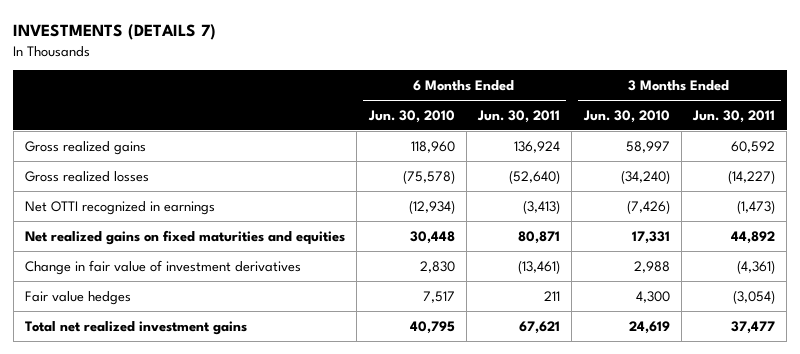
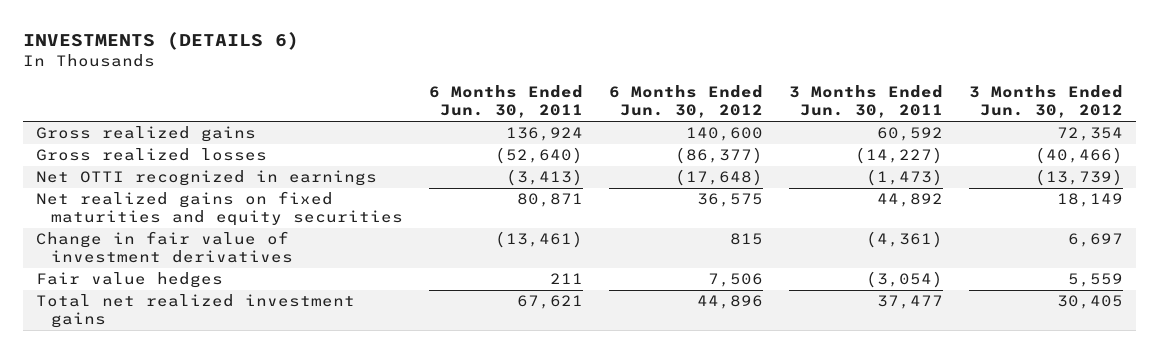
- INVESTMENTS (DETAILS 7)
+ INVESTMENTS (DETAILS 6)
- | 6 Months Ended Jun. 30, 2010 | 6 Months Ended Jun. 30, 2011 | 3 Months Ended Jun. 30, 2010 | 3 Months Ended Jun. 30, 2011
+ | 6 Months Ended Jun. 30, 2011 | 6 Months Ended Jun. 30, 2012 | 3 Months Ended Jun. 30, 2011 | 3 Months Ended Jun. 30, 2012
- Net realized gains on fixed maturities and equities | 30,448 | 80,871 | 17,331 | 44,892
+ Net realized gains on fixed maturities and equity securities | 80,871 | 36,575 | 44,892 | 18,149

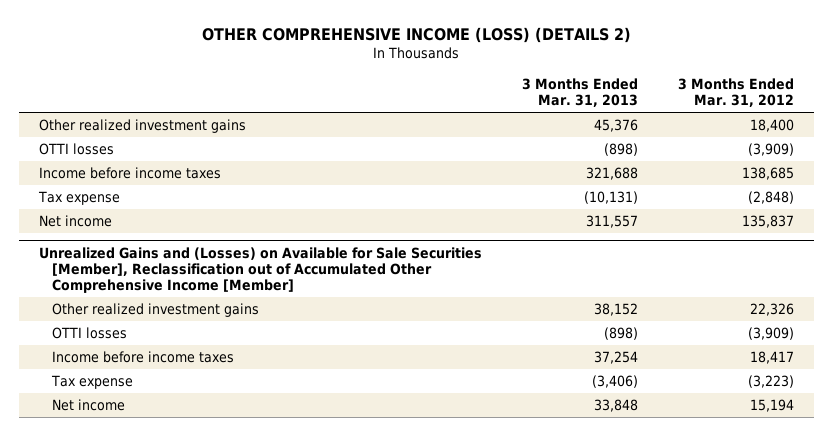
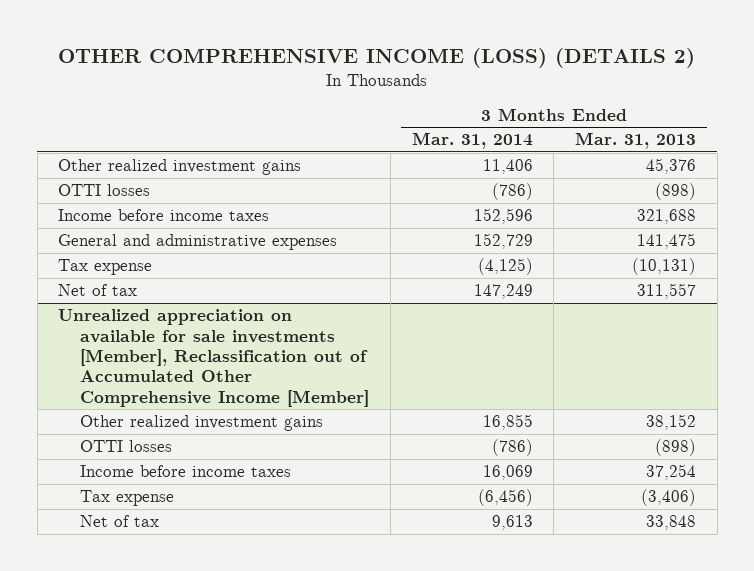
- | 3 Months Ended Mar. 31, 2013 | 3 Months Ended Mar. 31, 2012
+ | 3 Months Ended Mar. 31, 2014 | 3 Months Ended Mar. 31, 2013
+ General and administrative expenses | 152,729 | 141,475
- Net income | 311,557 | 135,837
- Unrealized Gains and (Losses) on Available for Sale Securities [Member], Reclassification out of Accumulated Other Comprehensive Income [Member]
+ Net of tax | 147,249 | 311,557
+ Unrealized appreciation on available for sale investments [Member], Reclassification out of Accumulated Other Comprehensive Income [Member]
- Net income | 33,848 | 15,194
+ Net of tax | 9,613 | 33,848

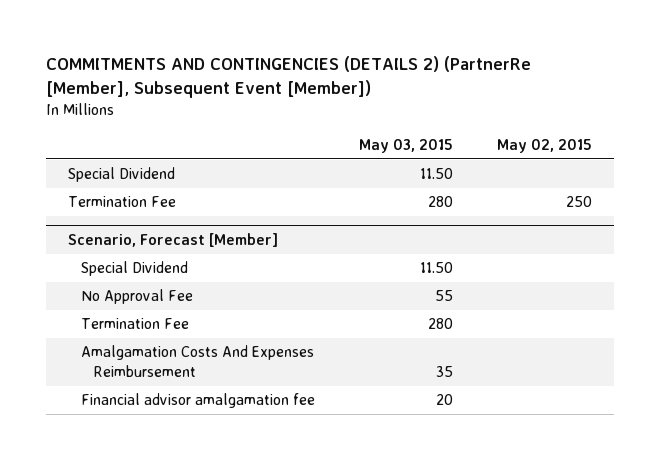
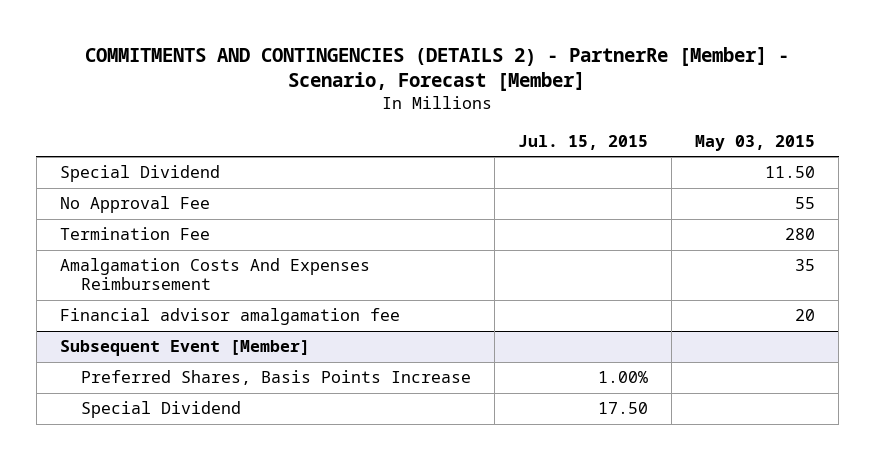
- COMMITMENTS AND CONTINGENCIES (DETAILS 2) (PartnerRe [Member], Subsequent Event [Member])
+ COMMITMENTS AND CONTINGENCIES (DETAILS 2) - PartnerRe [Member] - Scenario, Forecast [Member]
- | May 03, 2015 | May 02, 2015
+ | Jul. 15, 2015 | May 03, 2015
- Termination Fee | 280 | 250
- Scenario, Forecast [Member]
- Special Dividend | 11.50 |
+ Subsequent Event [Member]
+ Preferred Shares, Basis Points Increase | 1.00% |
+ Special Dividend | 17.50 |

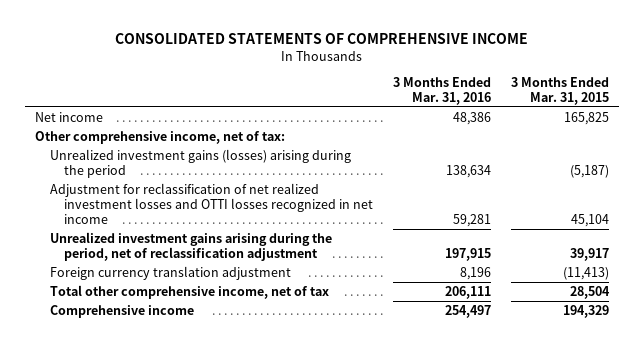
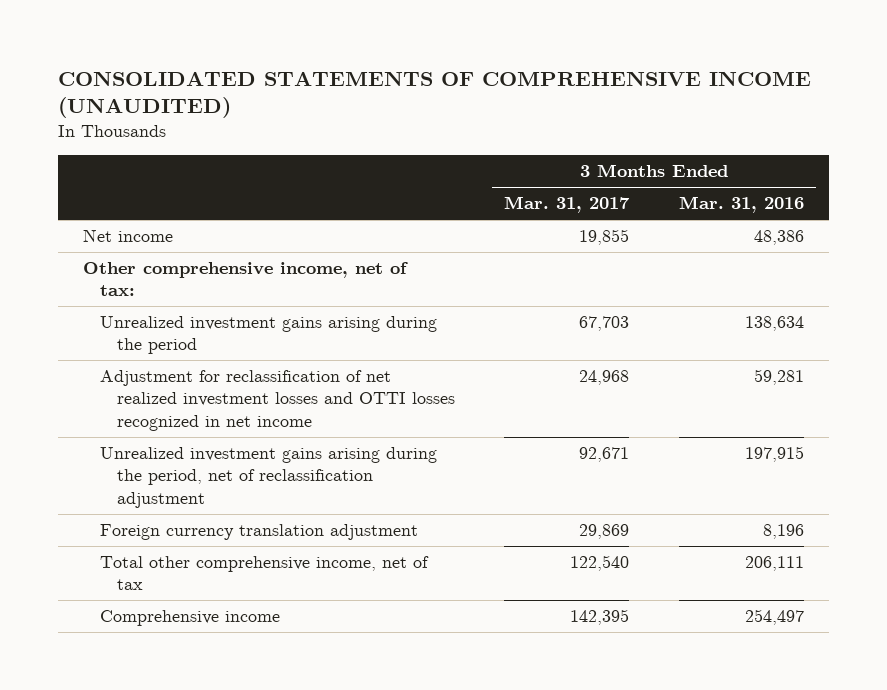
- CONSOLIDATED STATEMENTS OF COMPREHENSIVE INCOME
+ CONSOLIDATED STATEMENTS OF COMPREHENSIVE INCOME (UNAUDITED)
- | 3 Months Ended Mar. 31, 2016 | 3 Months Ended Mar. 31, 2015
+ | 3 Months Ended Mar. 31, 2017 | 3 Months Ended Mar. 31, 2016
- Unrealized investment gains (losses) arising during the period | 138,634 | (5,187)
+ Unrealized investment gains arising during the period | 67,703 | 138,634

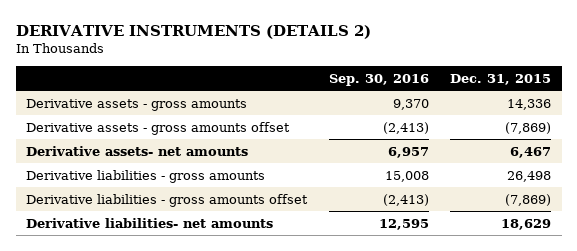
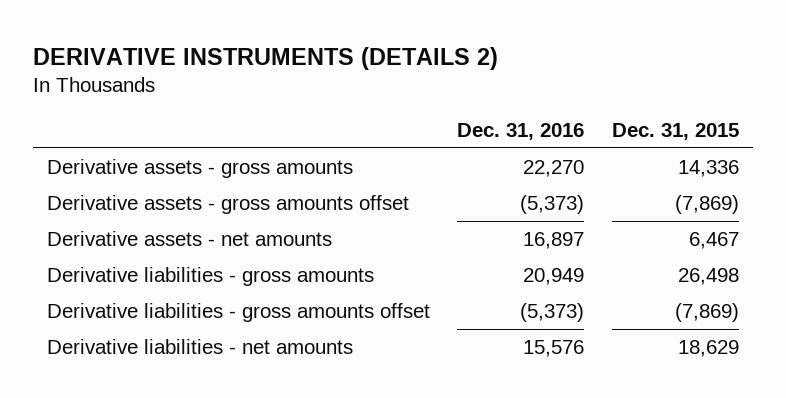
- | Sep. 30, 2016 | Dec. 31, 2015
+ | Dec. 31, 2016 | Dec. 31, 2015
- Derivative assets- net amounts | 6,957 | 6,467
+ Derivative assets - net amounts | 16,897 | 6,467
- Derivative liabilities- net amounts | 12,595 | 18,629
+ Derivative liabilities - net amounts | 15,576 | 18,629

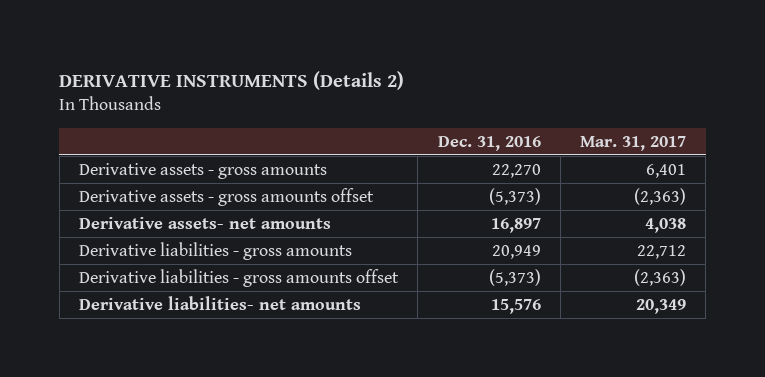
- DERIVATIVE INSTRUMENTS (DETAILS 2)
+ DERIVATIVE INSTRUMENTS (Details 2)
- | Dec. 31, 2016 | Dec. 31, 2015
+ | Dec. 31, 2016 | Mar. 31, 2017
- Derivative assets - net amounts | 16,897 | 6,467
+ Derivative assets- net amounts | 16,897 | 4,038
- Derivative liabilities - net amounts | 15,576 | 18,629
+ Derivative liabilities- net amounts | 15,576 | 20,349

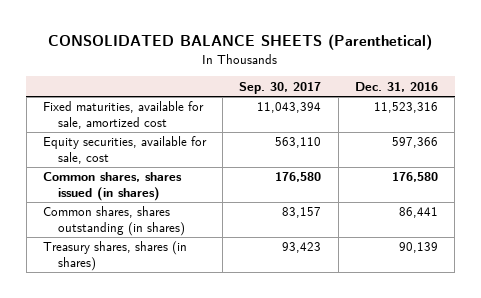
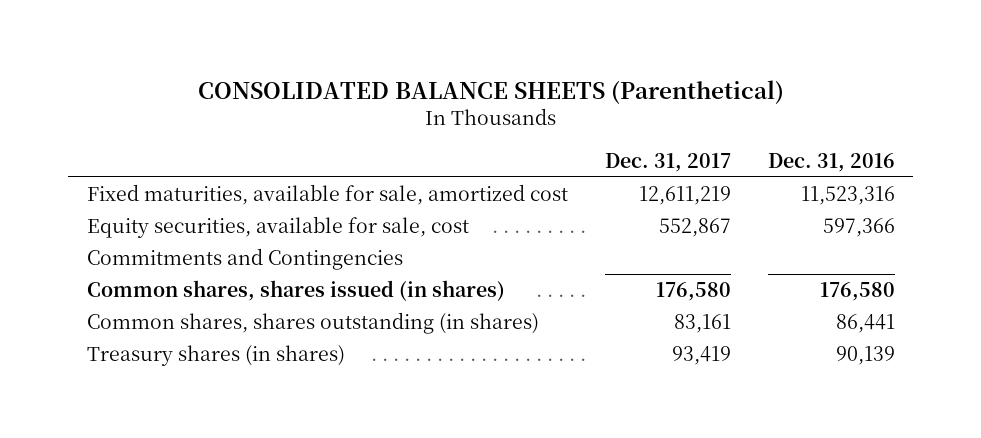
- | Sep. 30, 2017 | Dec. 31, 2016
+ | Dec. 31, 2017 | Dec. 31, 2016
+ Commitments and Contingencies
- Treasury shares, shares (in shares) | 93,423 | 90,139
+ Treasury shares (in shares) | 93,419 | 90,139

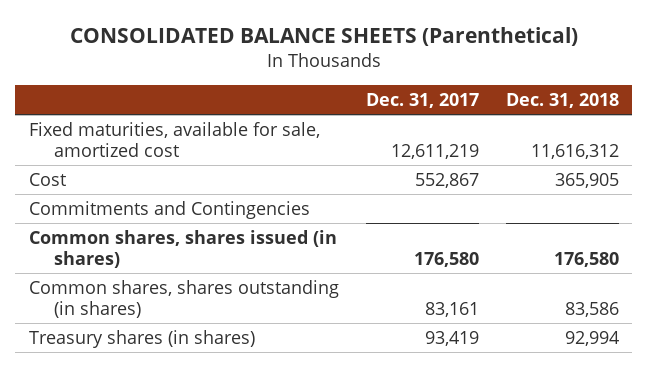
- | Dec. 31, 2017 | Dec. 31, 2016
+ | Dec. 31, 2017 | Dec. 31, 2018
- Equity securities, available for sale, cost | 552,867 | 597,366
+ Cost | 552,867 | 365,905

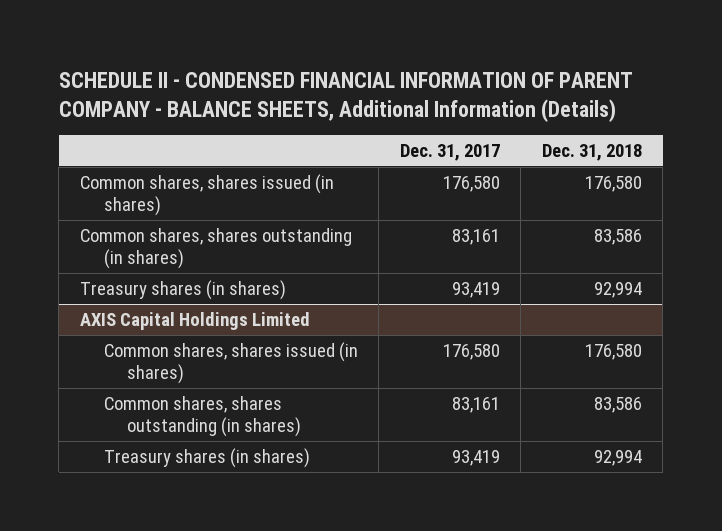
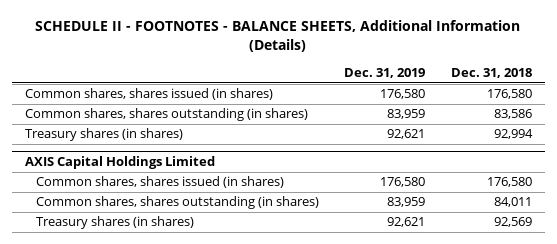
- SCHEDULE II - CONDENSED FINANCIAL INFORMATION OF PARENT COMPANY - BALANCE SHEETS, Additional Information (Details)
+ SCHEDULE II - FOOTNOTES - BALANCE SHEETS, Additional Information (Details)
- | Dec. 31, 2017 | Dec. 31, 2018
+ | Dec. 31, 2019 | Dec. 31, 2018
@ AXIS Capital Holdings Limited
- Common shares, shares outstanding (in shares) | 83,161 | 83,586
- Treasury shares (in shares) | 93,419 | 92,994
+ Common shares, shares outstanding (in shares) | 83,959 | 84,011
+ Treasury shares (in shares) | 92,621 | 92,569

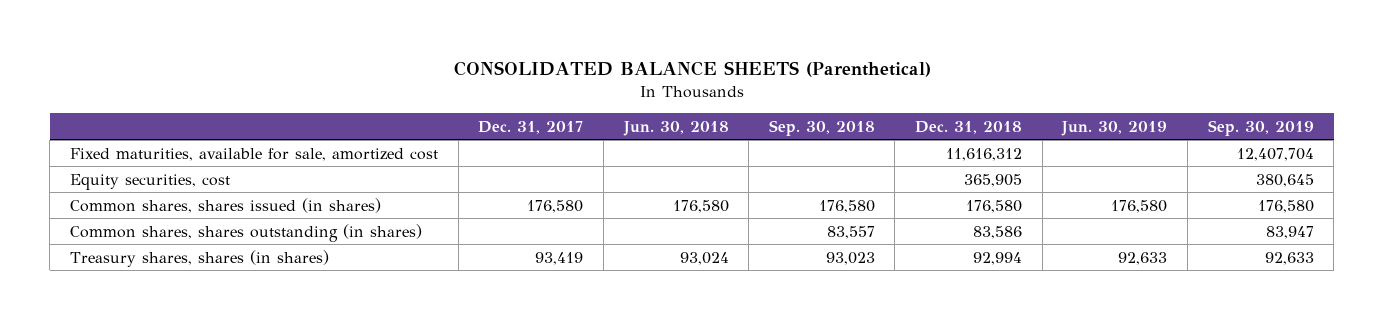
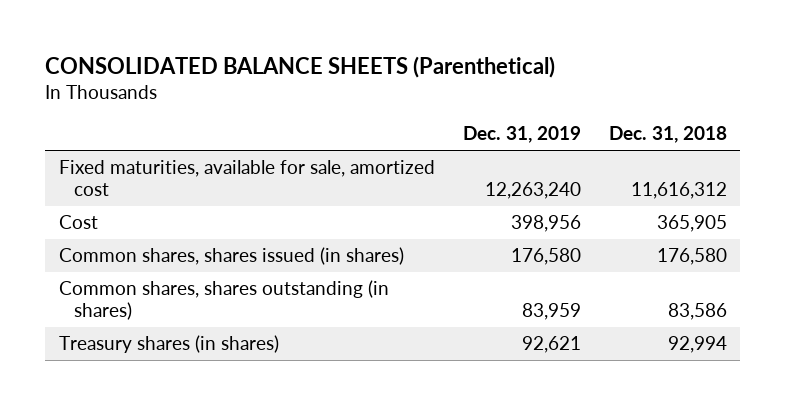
- | Dec. 31, 2017 | Jun. 30, 2018 | Sep. 30, 2018 | Dec. 31, 2018 | Jun. 30, 2019 | Sep. 30, 2019
+ | Dec. 31, 2019 | Dec. 31, 2018
- Equity securities, cost | | | | 365,905 | | 380,645
+ Cost | 398,956 | 365,905
- Treasury shares, shares (in shares) | 93,419 | 93,024 | 93,023 | 92,994 | 92,633 | 92,633
+ Treasury shares (in shares) | 92,621 | 92,994

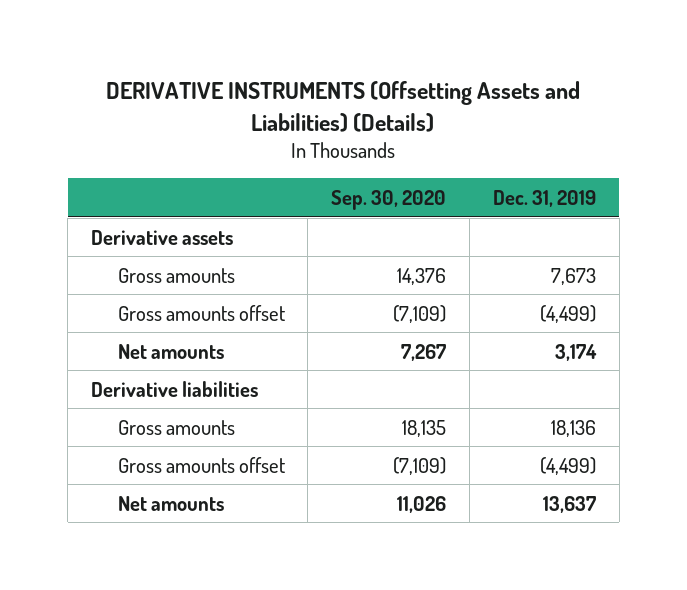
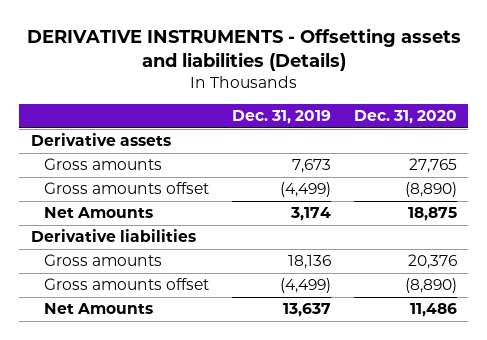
- DERIVATIVE INSTRUMENTS (Offsetting Assets and Liabilities) (Details)
+ DERIVATIVE INSTRUMENTS - Offsetting assets and liabilities (Details)
- | Sep. 30, 2020 | Dec. 31, 2019
+ | Dec. 31, 2019 | Dec. 31, 2020
- Net amounts | 7,267 | 3,174
+ Net Amounts | 3,174 | 18,875
- Net amounts | 11,026 | 13,637
+ Net Amounts | 13,637 | 11,486

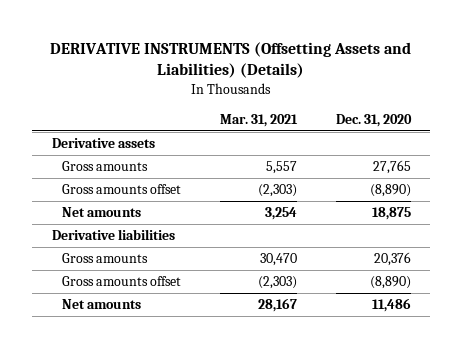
- DERIVATIVE INSTRUMENTS - Offsetting assets and liabilities (Details)
+ DERIVATIVE INSTRUMENTS (Offsetting Assets and Liabilities) (Details)
- | Dec. 31, 2019 | Dec. 31, 2020
+ | Mar. 31, 2021 | Dec. 31, 2020
- Net Amounts | 3,174 | 18,875
+ Net amounts | 3,254 | 18,875
- Net Amounts | 13,637 | 11,486
+ Net amounts | 28,167 | 11,486

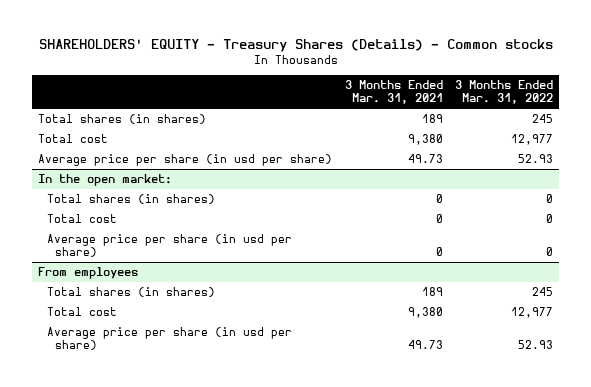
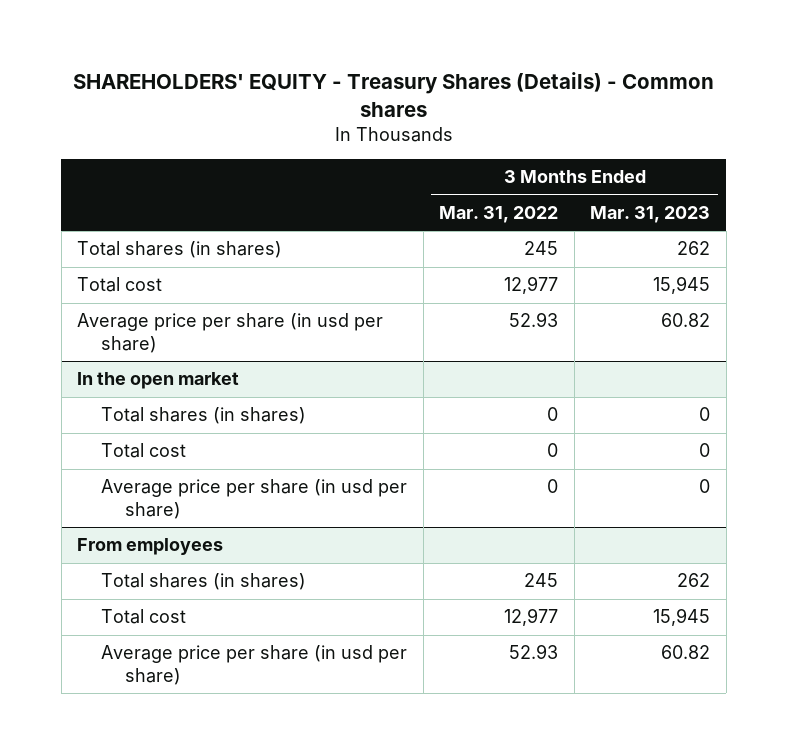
- SHAREHOLDERS' EQUITY - Treasury Shares (Details) - Common stocks
+ SHAREHOLDERS' EQUITY - Treasury Shares (Details) - Common shares
- | 3 Months Ended Mar. 31, 2021 | 3 Months Ended Mar. 31, 2022
+ | 3 Months Ended Mar. 31, 2022 | 3 Months Ended Mar. 31, 2023
- In the open market:
+ In the open market

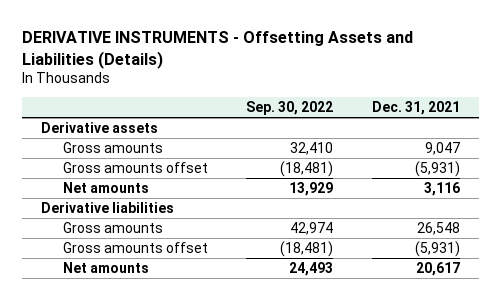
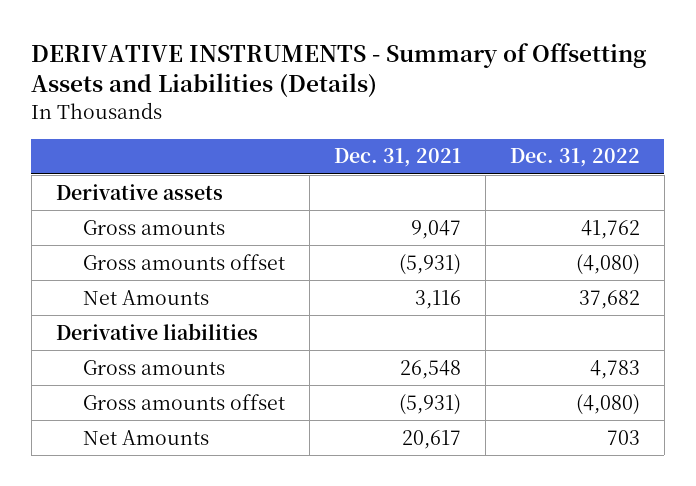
- DERIVATIVE INSTRUMENTS - Offsetting Assets and Liabilities (Details)
+ DERIVATIVE INSTRUMENTS - Summary of Offsetting Assets and Liabilities (Details)
- | Sep. 30, 2022 | Dec. 31, 2021
+ | Dec. 31, 2021 | Dec. 31, 2022
- Net amounts | 13,929 | 3,116
+ Net Amounts | 3,116 | 37,682
- Net amounts | 24,493 | 20,617
+ Net Amounts | 20,617 | 703

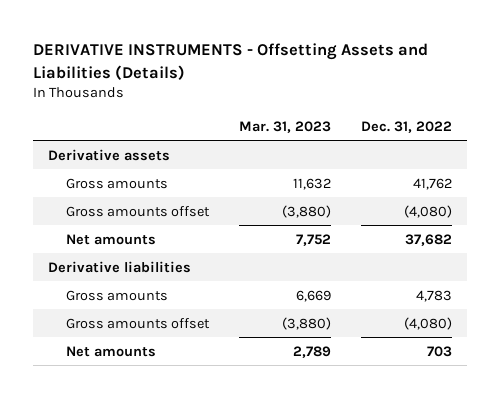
- DERIVATIVE INSTRUMENTS - Summary of Offsetting Assets and Liabilities (Details)
+ DERIVATIVE INSTRUMENTS - Offsetting Assets and Liabilities (Details)
- | Dec. 31, 2021 | Dec. 31, 2022
+ | Mar. 31, 2023 | Dec. 31, 2022
- Net Amounts | 3,116 | 37,682
+ Net amounts | 7,752 | 37,682
- Net Amounts | 20,617 | 703
+ Net amounts | 2,789 | 703

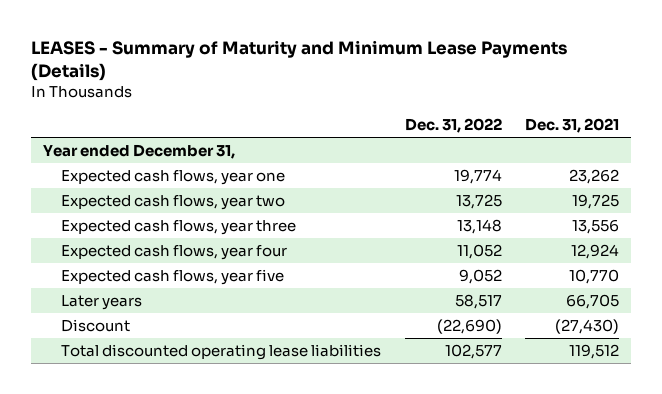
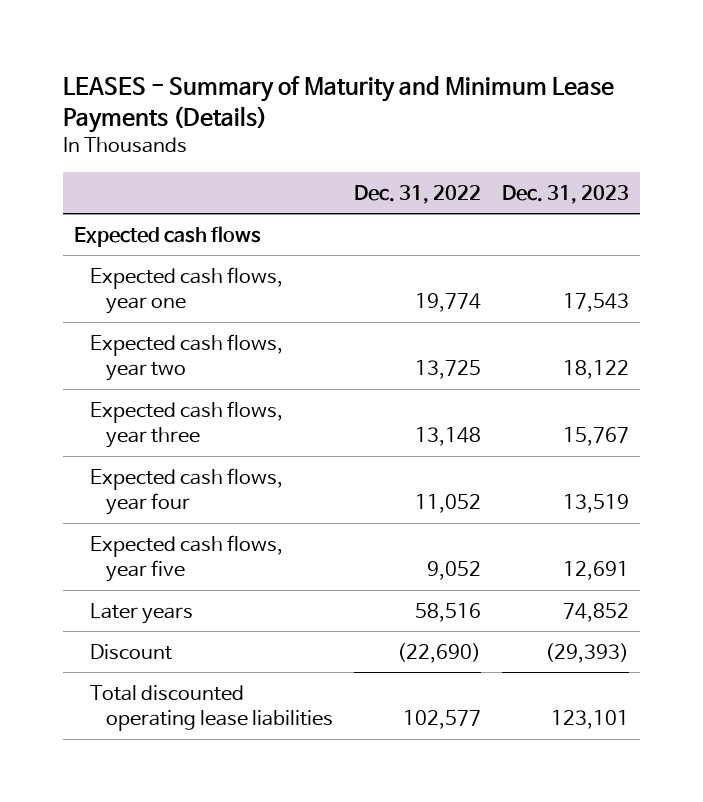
- | Dec. 31, 2022 | Dec. 31, 2021
+ | Dec. 31, 2022 | Dec. 31, 2023
- Year ended December 31,
+ Expected cash flows
- Later years | 58,517 | 66,705
+ Later years | 58,516 | 74,852

